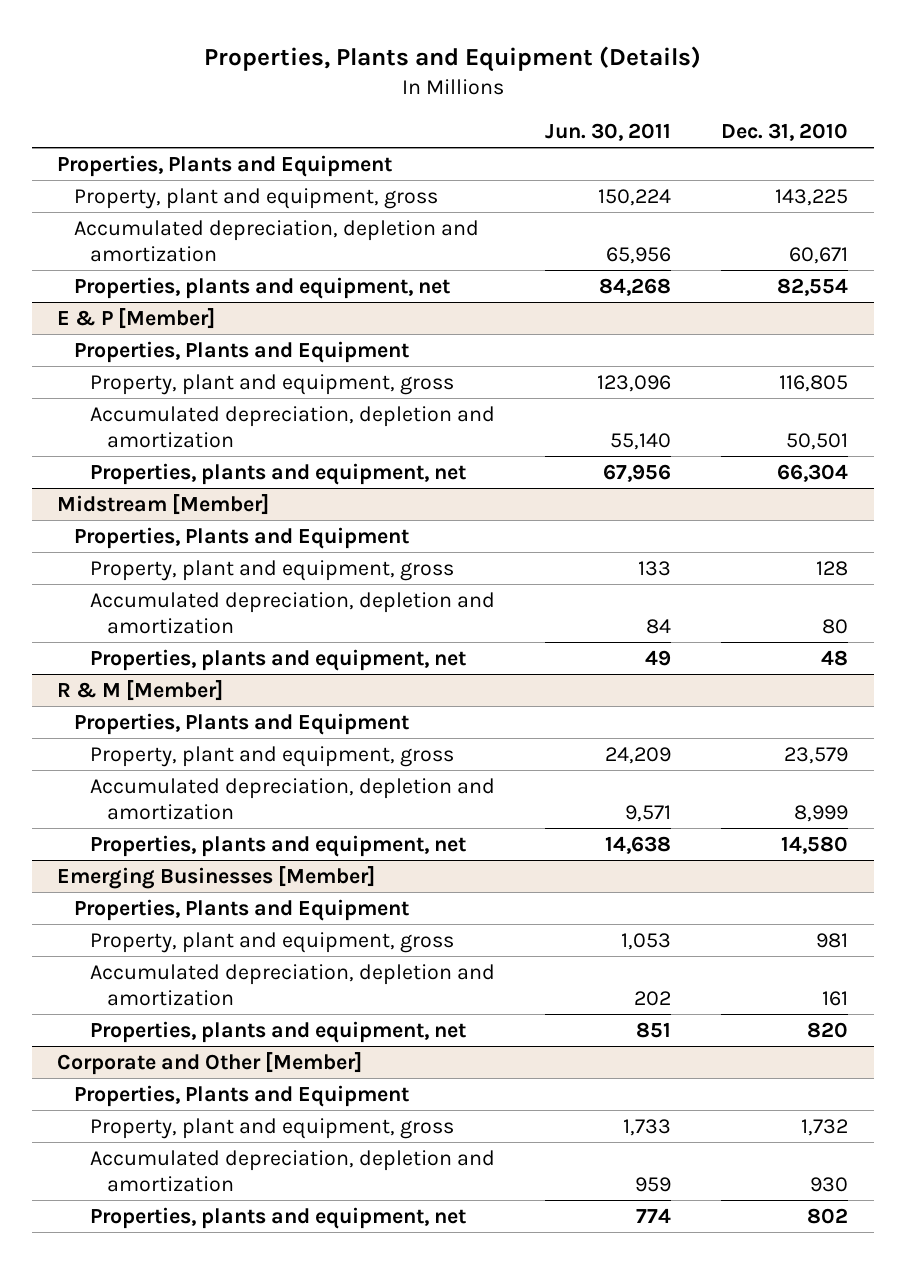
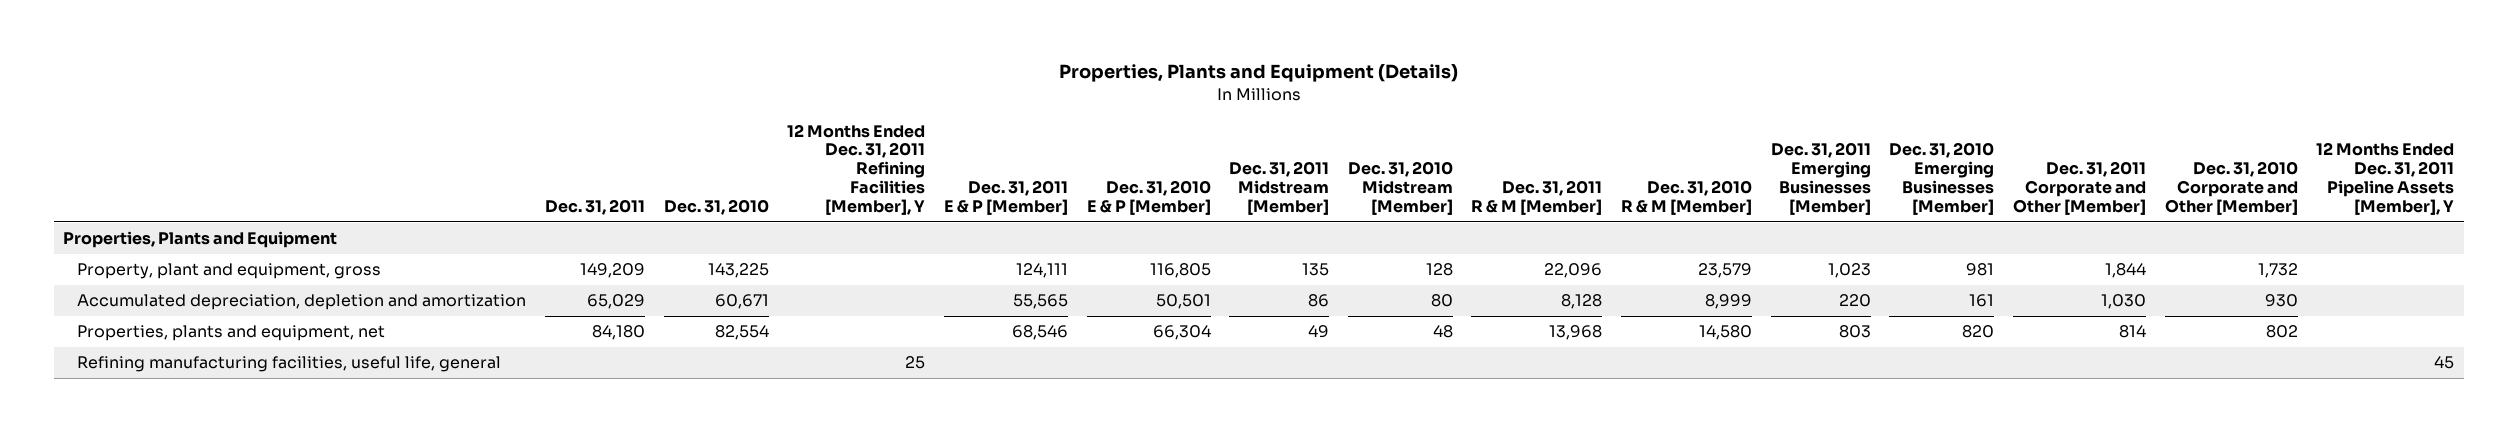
- | Jun. 30, 2011 | Dec. 31, 2010
+ | Dec. 31, 2011 | Dec. 31, 2010 | 12 Months Ended Dec. 31, 2011 Refining Facilities [Member], Y | Dec. 31, 2011 E & P [Member] | Dec. 31, 2010 E & P [Member] | Dec. 31, 2011 Midstream [Member] | Dec. 31, 2010 Midstream [Member] | Dec. 31, 2011 R & M [Member] | Dec. 31, 2010 R & M [Member] | Dec. 31, 2011 Emerging Businesses [Member] | Dec. 31, 2010 Emerging Businesses [Member] | Dec. 31, 2011 Corporate and Other [Member] | Dec. 31, 2010 Corporate and Other [Member] | 12 Months Ended Dec. 31, 2011 Pipeline Assets [Member], Y
- E & P [Member]
- Properties, Plants and Equipment
- Property, plant and equipment, gross | 123,096 | 116,805
- Accumulated depreciation, depletion and amortization | 55,140 | 50,501
- Properties, plants and equipment, net | 67,956 | 66,304
- Midstream [Member]
- Properties, Plants and Equipment
- Property, plant and equipment, gross | 133 | 128
- Accumulated depreciation, depletion and amortization | 84 | 80
- Properties, plants and equipment, net | 49 | 48
- R & M [Member]
- Properties, Plants and Equipment
- Property, plant and equipment, gross | 24,209 | 23,579
- Accumulated depreciation, depletion and amortization | 9,571 | 8,999
- Properties, plants and equipment, net | 14,638 | 14,580
- Emerging Businesses [Member]
- Properties, Plants and Equipment
- Property, plant and equipment, gross | 1,053 | 981
- Accumulated depreciation, depletion and amortization | 202 | 161
- Properties, plants and equipment, net | 851 | 820
- Corporate and Other [Member]
- Properties, Plants and Equipment
- Property, plant and equipment, gross | 1,733 | 1,732
- Accumulated depreciation, depletion and amortization | 959 | 930
- Properties, plants and equipment, net | 774 | 802
+ Refining manufacturing facilities, useful life, general | | | 25 | | | | | | | | | | | 45

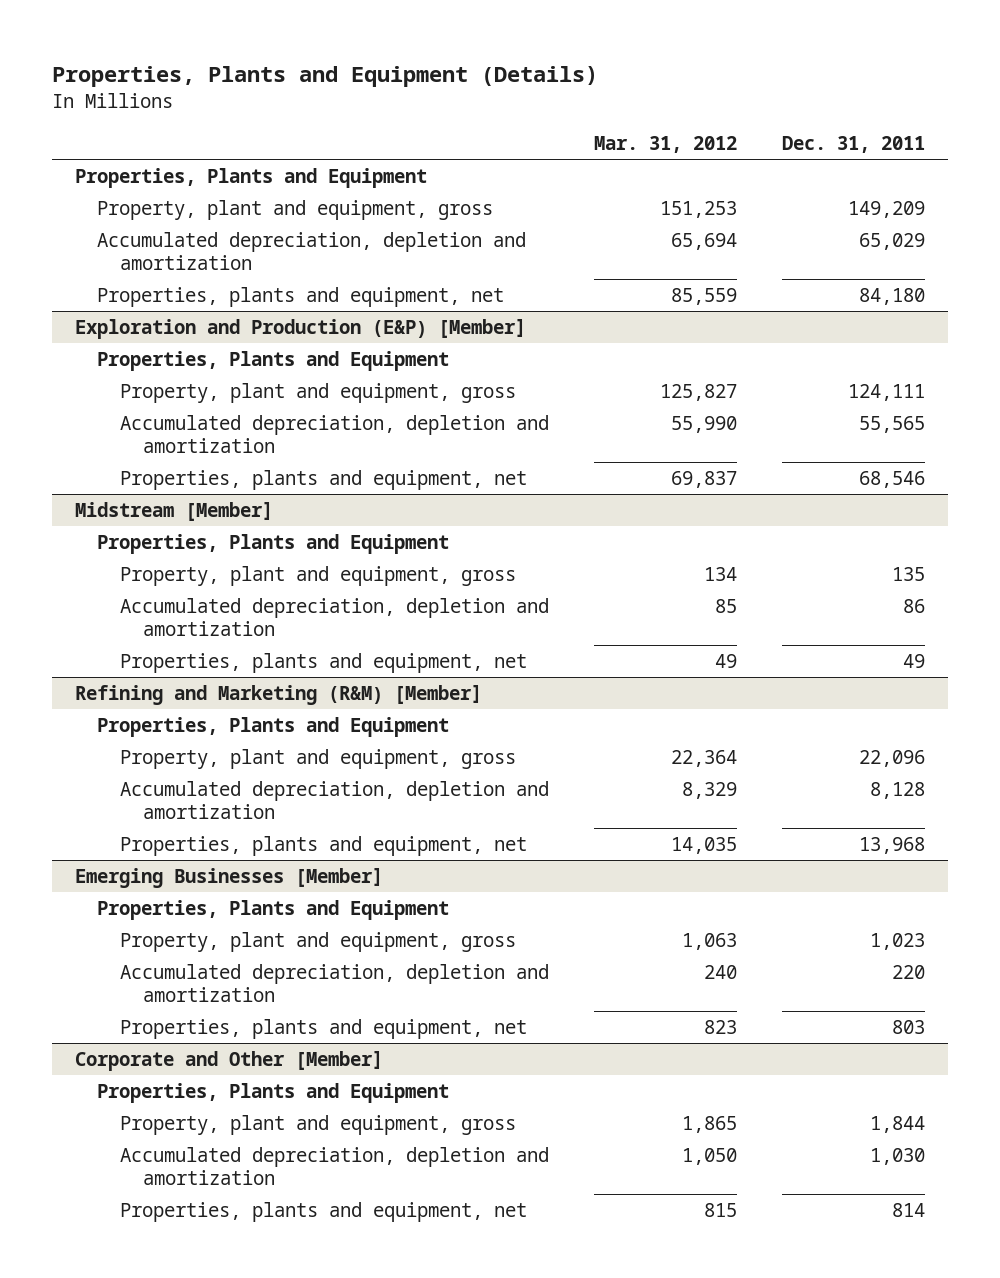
- | Dec. 31, 2011 | Dec. 31, 2010 | 12 Months Ended Dec. 31, 2011 Refining Facilities [Member], Y | Dec. 31, 2011 E & P [Member] | Dec. 31, 2010 E & P [Member] | Dec. 31, 2011 Midstream [Member] | Dec. 31, 2010 Midstream [Member] | Dec. 31, 2011 R & M [Member] | Dec. 31, 2010 R & M [Member] | Dec. 31, 2011 Emerging Businesses [Member] | Dec. 31, 2010 Emerging Businesses [Member] | Dec. 31, 2011 Corporate and Other [Member] | Dec. 31, 2010 Corporate and Other [Member] | 12 Months Ended Dec. 31, 2011 Pipeline Assets [Member], Y
+ | Mar. 31, 2012 | Dec. 31, 2011
- Refining manufacturing facilities, useful life, general | | | 25 | | | | | | | | | | | 45
+ Exploration and Production (E&P) [Member]
+ Properties, Plants and Equipment
+ Property, plant and equipment, gross | 125,827 | 124,111
+ Accumulated depreciation, depletion and amortization | 55,990 | 55,565
+ Properties, plants and equipment, net | 69,837 | 68,546
+ Midstream [Member]
+ Properties, Plants and Equipment
+ Property, plant and equipment, gross | 134 | 135
+ Accumulated depreciation, depletion and amortization | 85 | 86
+ Properties, plants and equipment, net | 49 | 49
+ Refining and Marketing (R&M) [Member]
+ Properties, Plants and Equipment
+ Property, plant and equipment, gross | 22,364 | 22,096
+ Accumulated depreciation, depletion and amortization | 8,329 | 8,128
+ Properties, plants and equipment, net | 14,035 | 13,968
+ Emerging Businesses [Member]
+ Properties, Plants and Equipment
+ Property, plant and equipment, gross | 1,063 | 1,023
+ Accumulated depreciation, depletion and amortization | 240 | 220
+ Properties, plants and equipment, net | 823 | 803
+ Corporate and Other [Member]
+ Properties, Plants and Equipment
+ Property, plant and equipment, gross | 1,865 | 1,844
+ Accumulated depreciation, depletion and amortization | 1,050 | 1,030
+ Properties, plants and equipment, net | 815 | 814

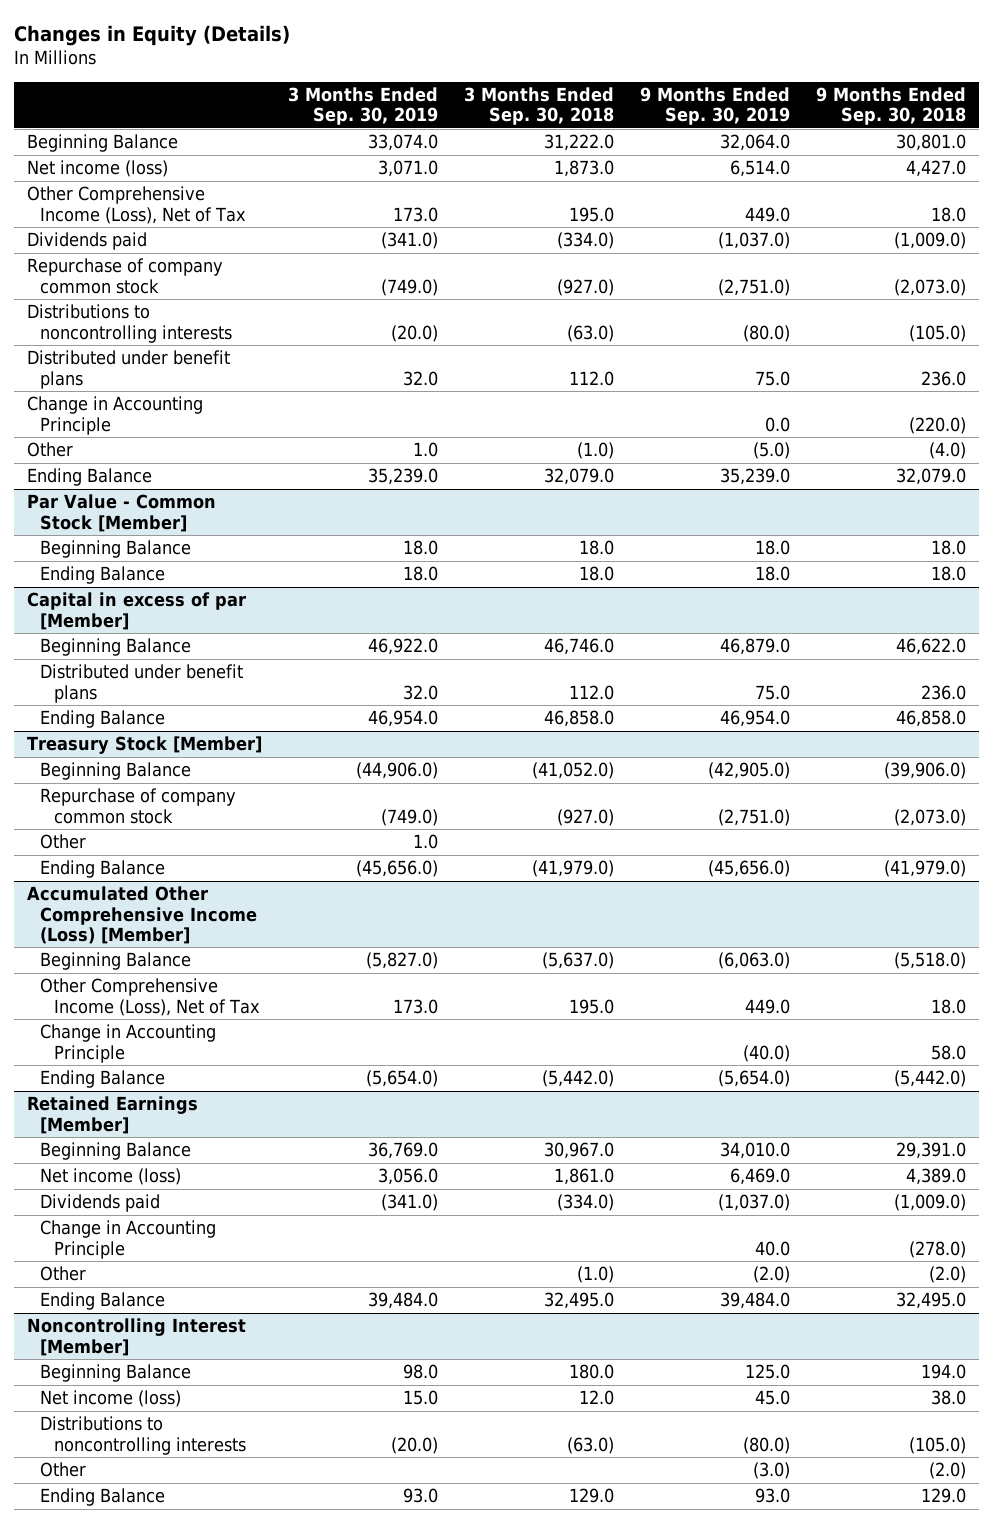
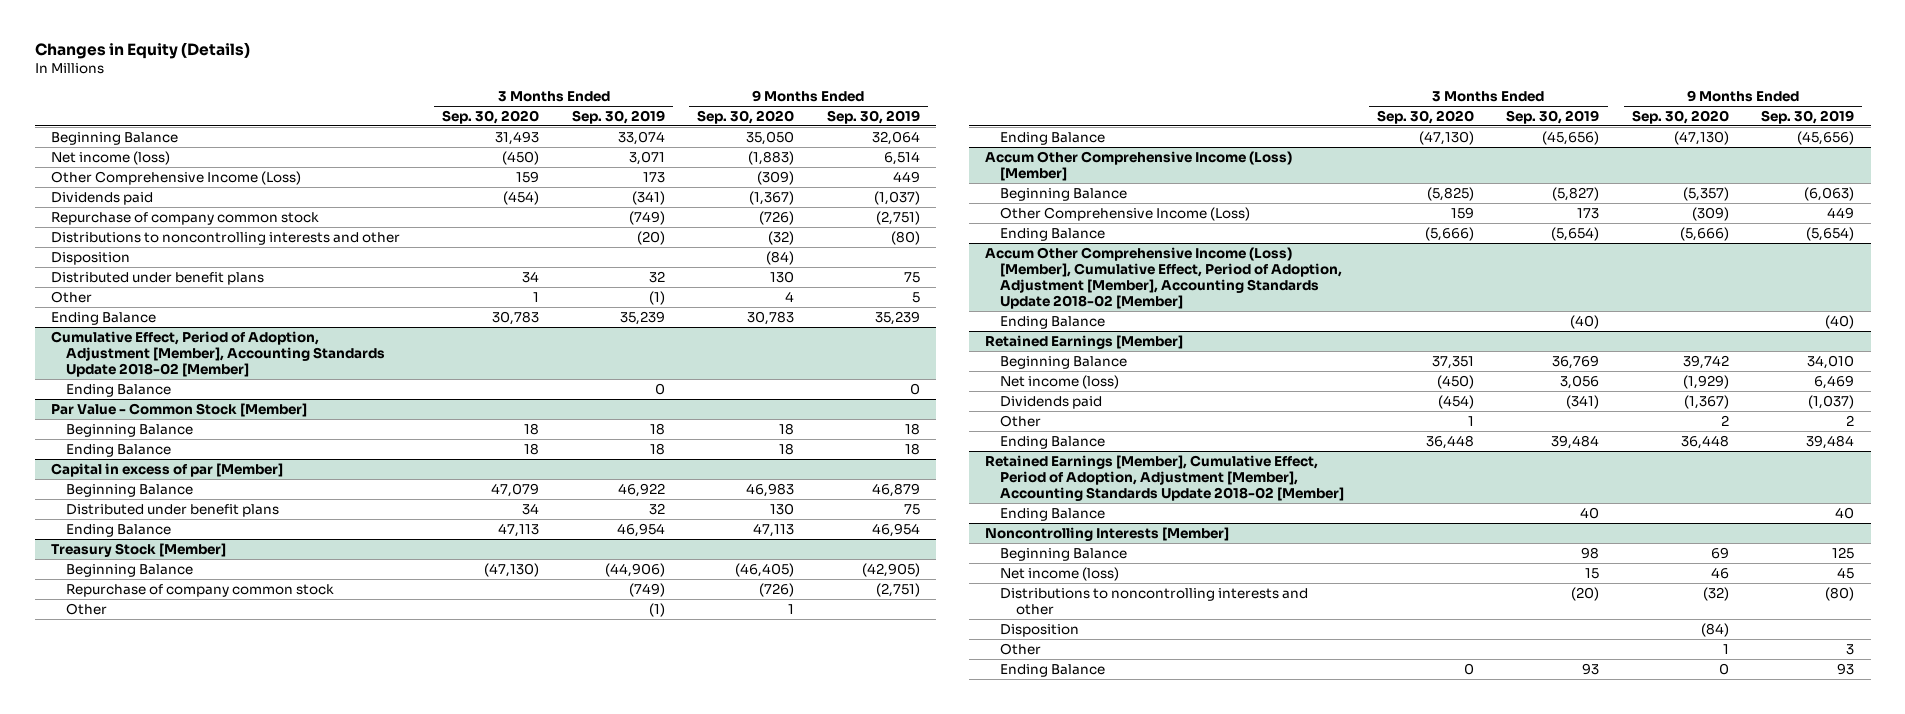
- | 3 Months Ended Sep. 30, 2019 | 3 Months Ended Sep. 30, 2018 | 9 Months Ended Sep. 30, 2019 | 9 Months Ended Sep. 30, 2018
+ | 3 Months Ended Sep. 30, 2020 | 3 Months Ended Sep. 30, 2019 | 9 Months Ended Sep. 30, 2020 | 9 Months Ended Sep. 30, 2019
- Beginning Balance | 33,074.0 | 31,222.0 | 32,064.0 | 30,801.0
- Net income (loss) | 3,071.0 | 1,873.0 | 6,514.0 | 4,427.0
- Other Comprehensive Income (Loss), Net of Tax | 173.0 | 195.0 | 449.0 | 18.0
- Dividends paid | (341.0) | (334.0) | (1,037.0) | (1,009.0)
- Repurchase of company common stock | (749.0) | (927.0) | (2,751.0) | (2,073.0)
- Distributions to noncontrolling interests | (20.0) | (63.0) | (80.0) | (105.0)
- Distributed under benefit plans | 32.0 | 112.0 | 75.0 | 236.0
- Change in Accounting Principle | | | 0.0 | (220.0)
- Other | 1.0 | (1.0) | (5.0) | (4.0)
- Ending Balance | 35,239.0 | 32,079.0 | 35,239.0 | 32,079.0
+ Beginning Balance | 31,493 | 33,074 | 35,050 | 32,064
+ Net income (loss) | (450) | 3,071 | (1,883) | 6,514
+ Other Comprehensive Income (Loss) | 159 | 173 | (309) | 449
+ Dividends paid | (454) | (341) | (1,367) | (1,037)
+ Repurchase of company common stock | | (749) | (726) | (2,751)
+ Distributions to noncontrolling interests and other | | (20) | (32) | (80)
+ Disposition | | | (84) |
+ Distributed under benefit plans | 34 | 32 | 130 | 75
+ Other | 1 | (1) | 4 | 5
+ Ending Balance | 30,783 | 35,239 | 30,783 | 35,239
+ Cumulative Effect, Period of Adoption, Adjustment [Member], Accounting Standards Update 2018-02 [Member]
+ Ending Balance | | 0 | | 0
@ Par Value - Common Stock [Member]
- Beginning Balance | 18.0 | 18.0 | 18.0 | 18.0
- Ending Balance | 18.0 | 18.0 | 18.0 | 18.0
+ Beginning Balance | 18 | 18 | 18 | 18
+ Ending Balance | 18 | 18 | 18 | 18
@ Capital in excess of par [Member]
- Beginning Balance | 46,922.0 | 46,746.0 | 46,879.0 | 46,622.0
- Distributed under benefit plans | 32.0 | 112.0 | 75.0 | 236.0
- Ending Balance | 46,954.0 | 46,858.0 | 46,954.0 | 46,858.0
+ Beginning Balance | 47,079 | 46,922 | 46,983 | 46,879
+ Distributed under benefit plans | 34 | 32 | 130 | 75
+ Ending Balance | 47,113 | 46,954 | 47,113 | 46,954
@ Treasury Stock [Member]
- Beginning Balance | (44,906.0) | (41,052.0) | (42,905.0) | (39,906.0)
- Repurchase of company common stock | (749.0) | (927.0) | (2,751.0) | (2,073.0)
- Other | 1.0 | | |
- Ending Balance | (45,656.0) | (41,979.0) | (45,656.0) | (41,979.0)
- Accumulated Other Comprehensive Income (Loss) [Member]
- Beginning Balance | (5,827.0) | (5,637.0) | (6,063.0) | (5,518.0)
- Other Comprehensive Income (Loss), Net of Tax | 173.0 | 195.0 | 449.0 | 18.0
- Change in Accounting Principle | | | (40.0) | 58.0
- Ending Balance | (5,654.0) | (5,442.0) | (5,654.0) | (5,442.0)
@ Treasury Stock [Member]
+ Beginning Balance | (47,130) | (44,906) | (46,405) | (42,905)
+ Repurchase of company common stock | | (749) | (726) | (2,751)
+ Other | | (1) | 1 |
+ Ending Balance | (47,130) | (45,656) | (47,130) | (45,656)
+ Accum Other Comprehensive Income (Loss) [Member]
+ Beginning Balance | (5,825) | (5,827) | (5,357) | (6,063)
+ Other Comprehensive Income (Loss) | 159 | 173 | (309) | 449
+ Ending Balance | (5,666) | (5,654) | (5,666) | (5,654)
+ Accum Other Comprehensive Income (Loss) [Member], Cumulative Effect, Period of Adoption, Adjustment [Member], Accounting Standards Update 2018-02 [Member]
+ Ending Balance | | (40) | | (40)
@ Retained Earnings [Member]
- Beginning Balance | 36,769.0 | 30,967.0 | 34,010.0 | 29,391.0
- Net income (loss) | 3,056.0 | 1,861.0 | 6,469.0 | 4,389.0
- Dividends paid | (341.0) | (334.0) | (1,037.0) | (1,009.0)
- Change in Accounting Principle | | | 40.0 | (278.0)
- Other | | (1.0) | (2.0) | (2.0)
- Ending Balance | 39,484.0 | 32,495.0 | 39,484.0 | 32,495.0
- Noncontrolling Interest [Member]
- Beginning Balance | 98.0 | 180.0 | 125.0 | 194.0
- Net income (loss) | 15.0 | 12.0 | 45.0 | 38.0
- Distributions to noncontrolling interests | (20.0) | (63.0) | (80.0) | (105.0)
- Other | | | (3.0) | (2.0)
- Ending Balance | 93.0 | 129.0 | 93.0 | 129.0
@ Retained Earnings [Member]
+ Beginning Balance | 37,351 | 36,769 | 39,742 | 34,010
+ Net income (loss) | (450) | 3,056 | (1,929) | 6,469
+ Dividends paid | (454) | (341) | (1,367) | (1,037)
+ Other | 1 | | 2 | 2
+ Ending Balance | 36,448 | 39,484 | 36,448 | 39,484
+ Retained Earnings [Member], Cumulative Effect, Period of Adoption, Adjustment [Member], Accounting Standards Update 2018-02 [Member]
+ Ending Balance | | 40 | | 40
+ Noncontrolling Interests [Member]
+ Beginning Balance | | 98 | 69 | 125
+ Net income (loss) | | 15 | 46 | 45
+ Distributions to noncontrolling interests and other | | (20) | (32) | (80)
+ Disposition | | | (84) |
+ Other | | | 1 | 3
+ Ending Balance | 0 | 93 | 0 | 93

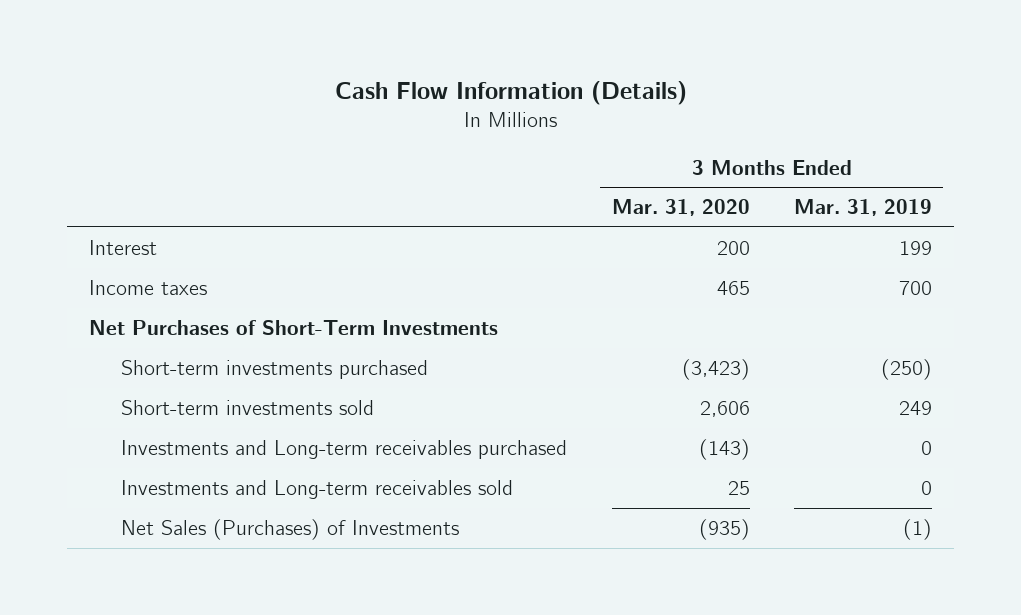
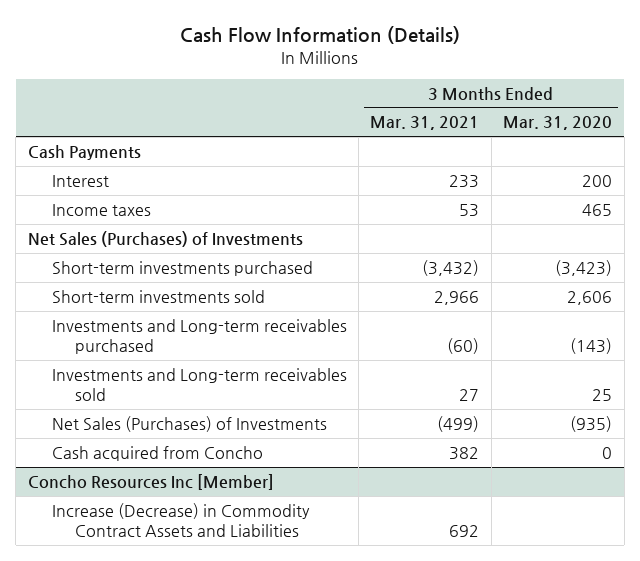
- | 3 Months Ended Mar. 31, 2020 | 3 Months Ended Mar. 31, 2019
+ | 3 Months Ended Mar. 31, 2021 | 3 Months Ended Mar. 31, 2020
+ Cash Payments
- Net Purchases of Short-Term Investments
+ Net Sales (Purchases) of Investments
+ Cash acquired from Concho | 382 | 0
+ Concho Resources Inc [Member]
+ Increase (Decrease) in Commodity Contract Assets and Liabilities | 692 |

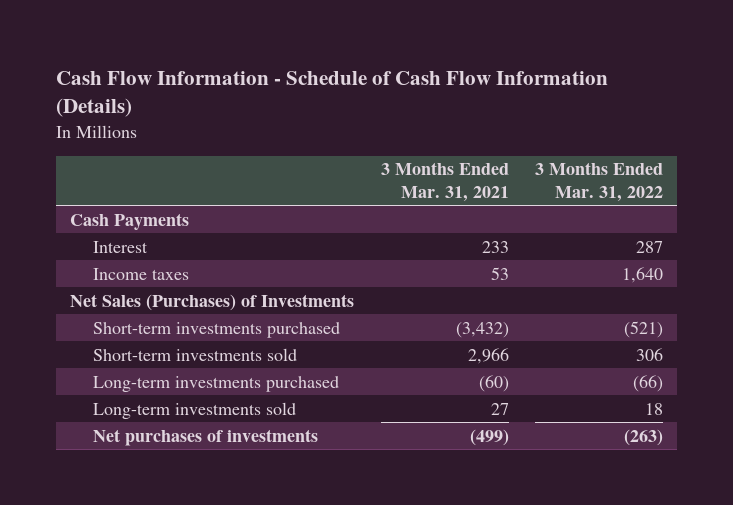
- Cash Flow Information (Details)
+ Cash Flow Information - Schedule of Cash Flow Information (Details)
- | 3 Months Ended Mar. 31, 2021 | 3 Months Ended Mar. 31, 2020
+ | 3 Months Ended Mar. 31, 2021 | 3 Months Ended Mar. 31, 2022
- Investments and Long-term receivables purchased | (60) | (143)
- Investments and Long-term receivables sold | 27 | 25
- Net Sales (Purchases) of Investments | (499) | (935)
- Cash acquired from Concho | 382 | 0
- Concho Resources Inc [Member]
- Increase (Decrease) in Commodity Contract Assets and Liabilities | 692 |
+ Long-term investments purchased | (60) | (66)
+ Long-term investments sold | 27 | 18
+ Net purchases of investments | (499) | (263)

